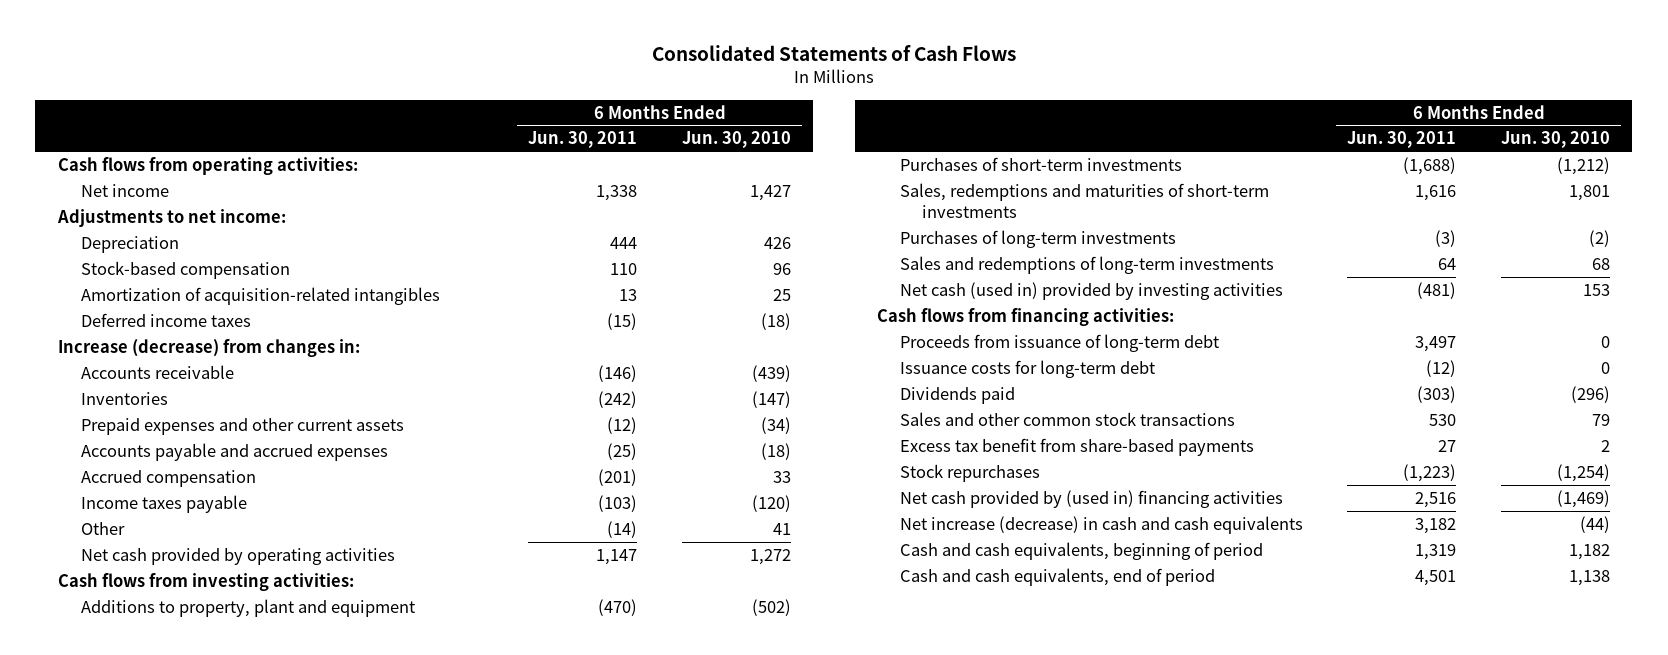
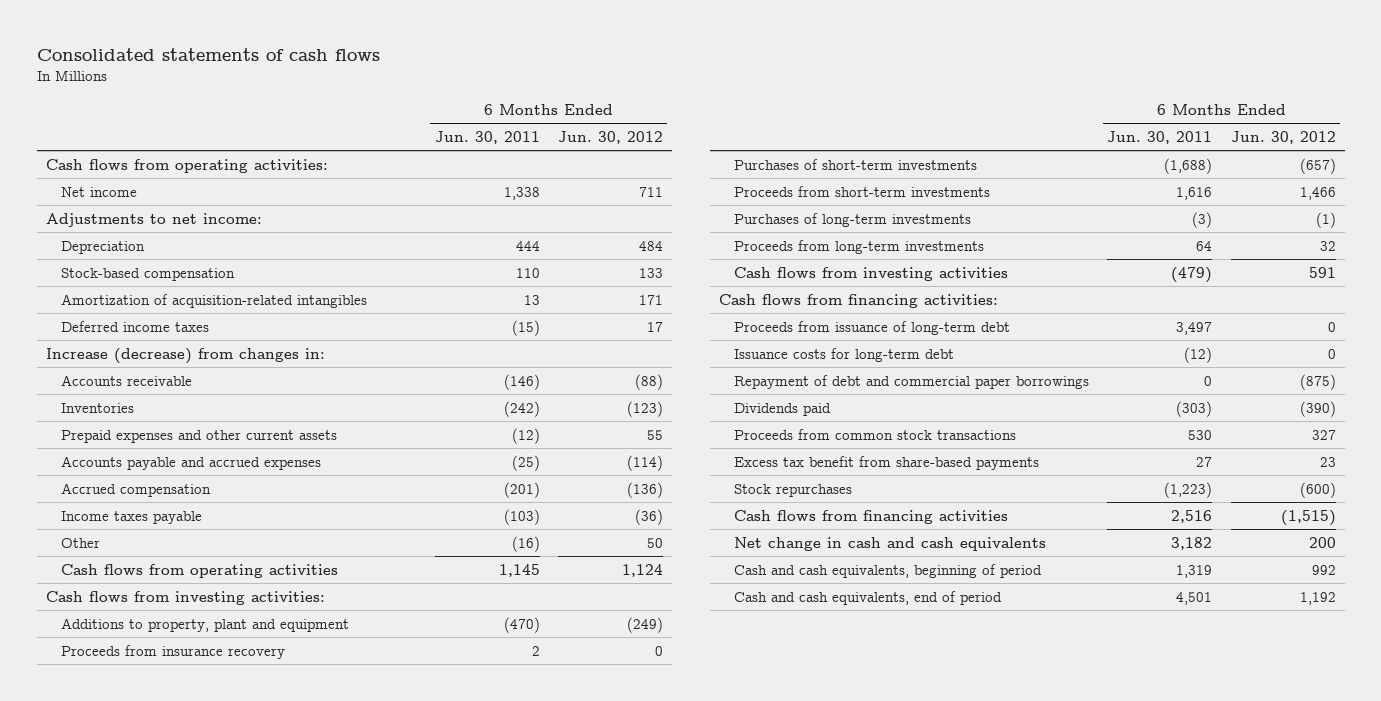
- Consolidated Statements of Cash Flows
+ Consolidated statements of cash flows
- | 6 Months Ended Jun. 30, 2011 | 6 Months Ended Jun. 30, 2010
+ | 6 Months Ended Jun. 30, 2011 | 6 Months Ended Jun. 30, 2012
- Other | (14) | 41
- Net cash provided by operating activities | 1,147 | 1,272
+ Other | (16) | 50
+ Cash flows from operating activities | 1,145 | 1,124
+ Proceeds from insurance recovery | 2 | 0
- Sales, redemptions and maturities of short-term investments | 1,616 | 1,801
+ Proceeds from short-term investments | 1,616 | 1,466
- Sales and redemptions of long-term investments | 64 | 68
- Net cash (used in) provided by investing activities | (481) | 153
+ Proceeds from long-term investments | 64 | 32
+ Cash flows from investing activities | (479) | 591
+ Repayment of debt and commercial paper borrowings | 0 | (875)
- Sales and other common stock transactions | 530 | 79
+ Proceeds from common stock transactions | 530 | 327
- Net cash provided by (used in) financing activities | 2,516 | (1,469)
- Net increase (decrease) in cash and cash equivalents | 3,182 | (44)
+ Cash flows from financing activities | 2,516 | (1,515)
+ Net change in cash and cash equivalents | 3,182 | 200

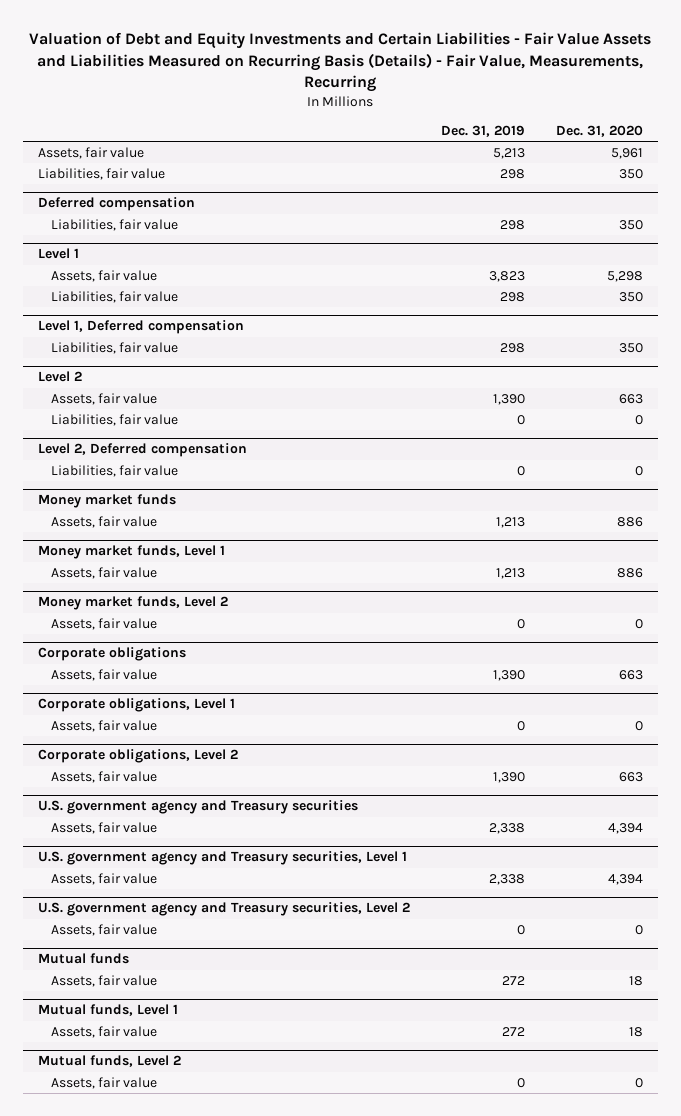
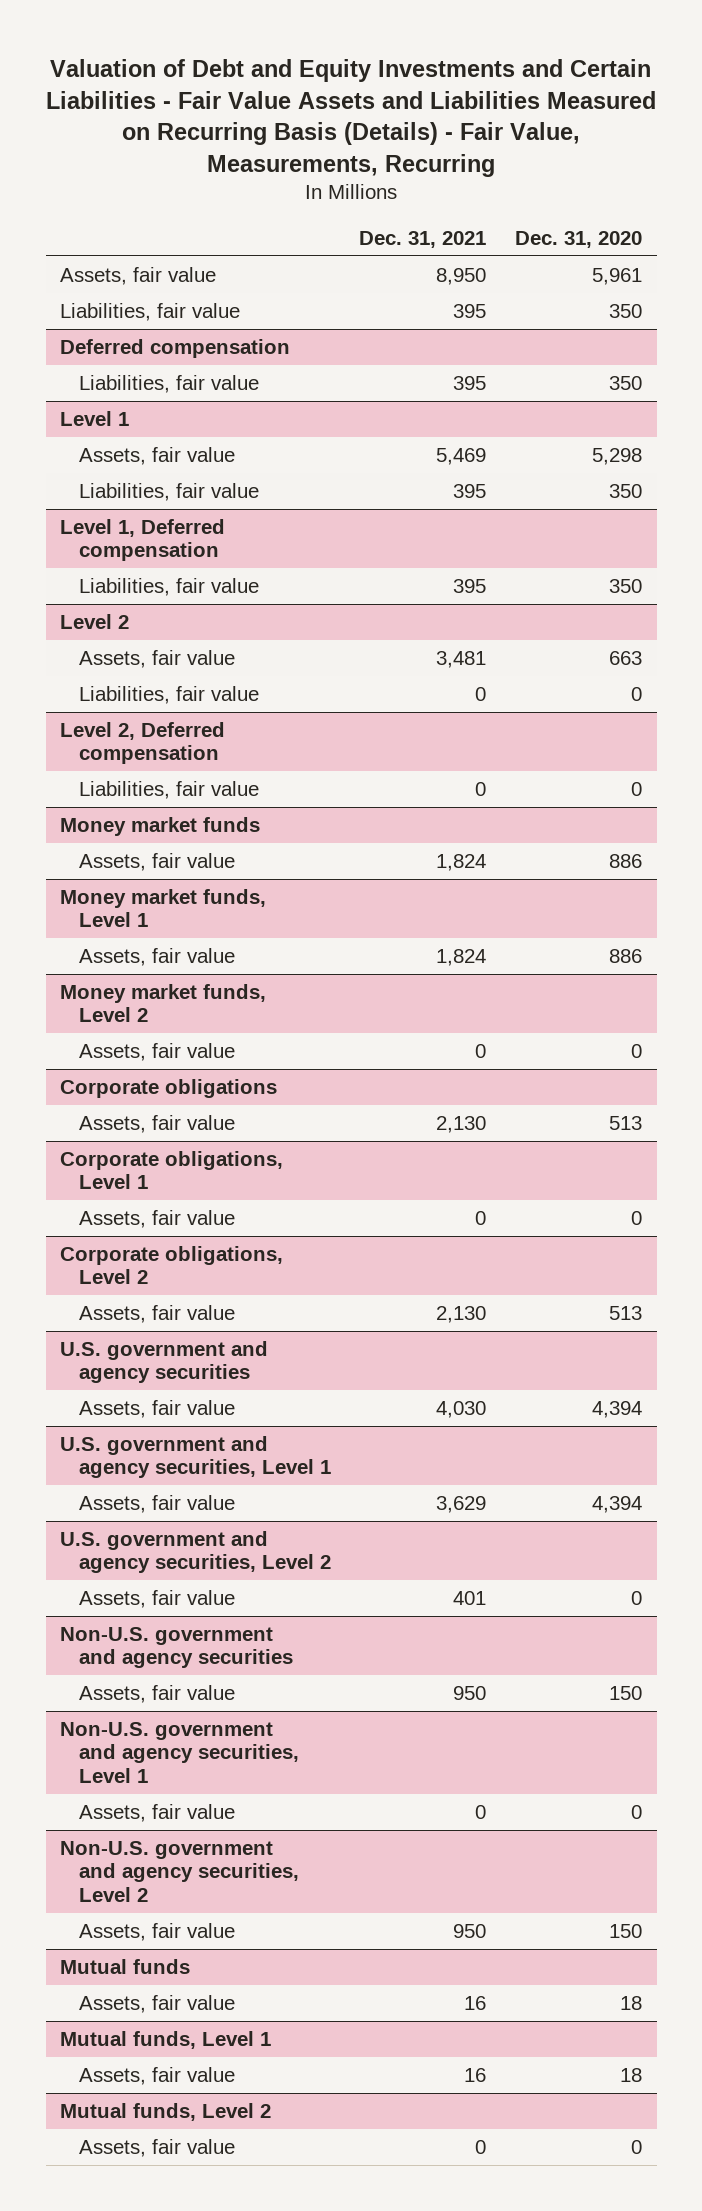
- | Dec. 31, 2019 | Dec. 31, 2020
+ | Dec. 31, 2021 | Dec. 31, 2020
@ Corporate obligations
- Assets, fair value | 1,390 | 663
+ Assets, fair value | 2,130 | 513
@ Corporate obligations, Level 2
- Assets, fair value | 1,390 | 663
- U.S. government agency and Treasury securities
@ Corporate obligations, Level 2
+ Assets, fair value | 2,130 | 513
+ U.S. government and agency securities
- U.S. government agency and Treasury securities, Level 1
+ U.S. government and agency securities, Level 1
- U.S. government agency and Treasury securities, Level 2
+ U.S. government and agency securities, Level 2
+ Non-U.S. government and agency securities
+ Assets, fair value | 950 | 150
+ Non-U.S. government and agency securities, Level 1
+ Assets, fair value | 0 | 0
+ Non-U.S. government and agency securities, Level 2
+ Assets, fair value | 950 | 150

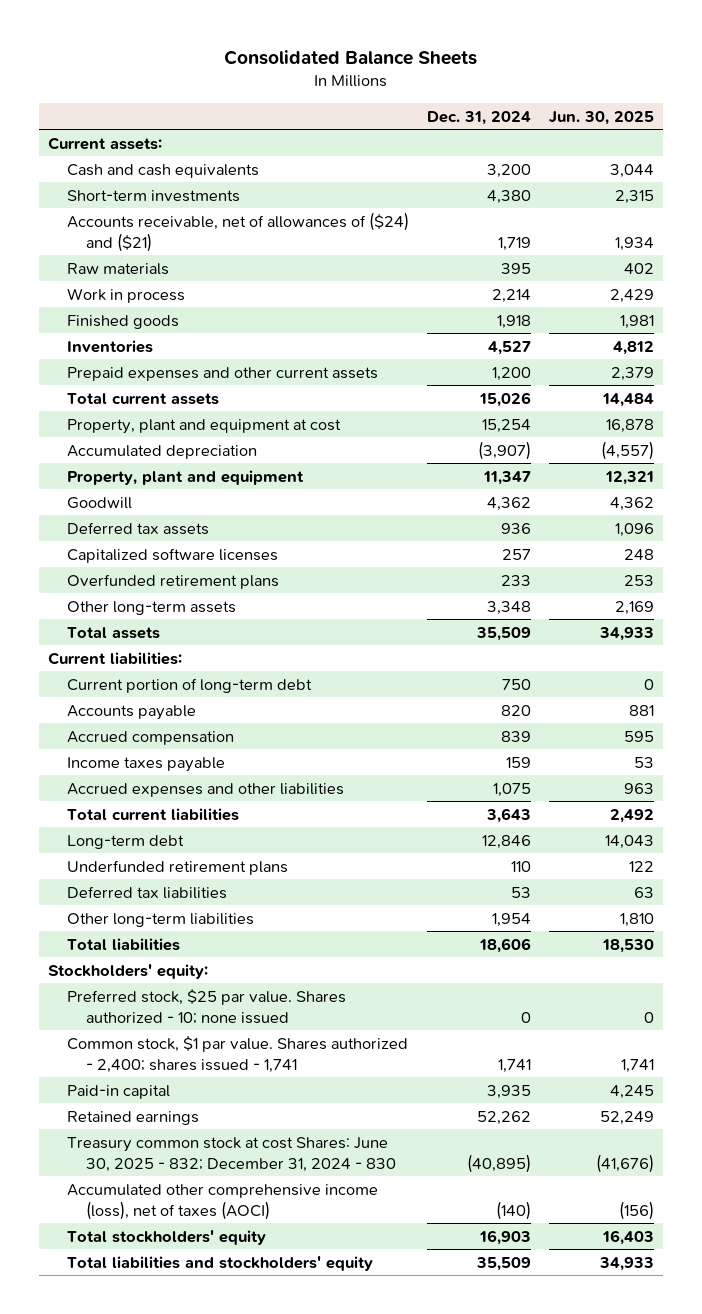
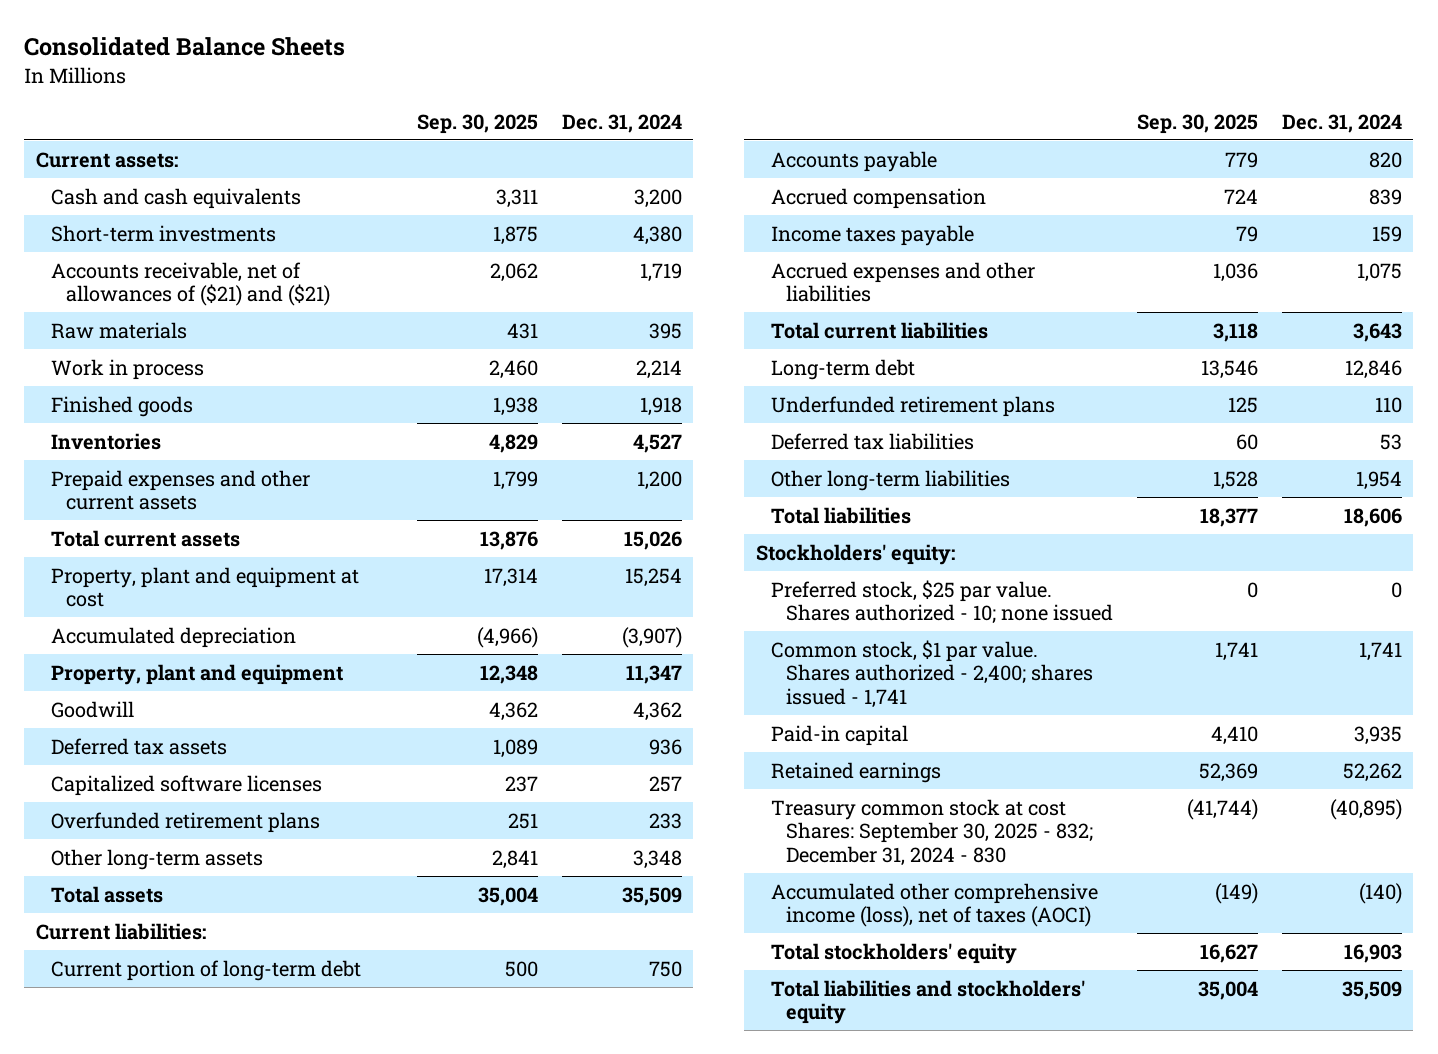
- | Dec. 31, 2024 | Jun. 30, 2025
+ | Sep. 30, 2025 | Dec. 31, 2024
- Accounts receivable, net of allowances of ($24) and ($21) | 1,719 | 1,934
+ Accounts receivable, net of allowances of ($21) and ($21) | 2,062 | 1,719
- Treasury common stock at cost Shares: June 30, 2025 - 832; December 31, 2024 - 830 | (40,895) | (41,676)
+ Treasury common stock at cost Shares: September 30, 2025 - 832; December 31, 2024 - 830 | (41,744) | (40,895)

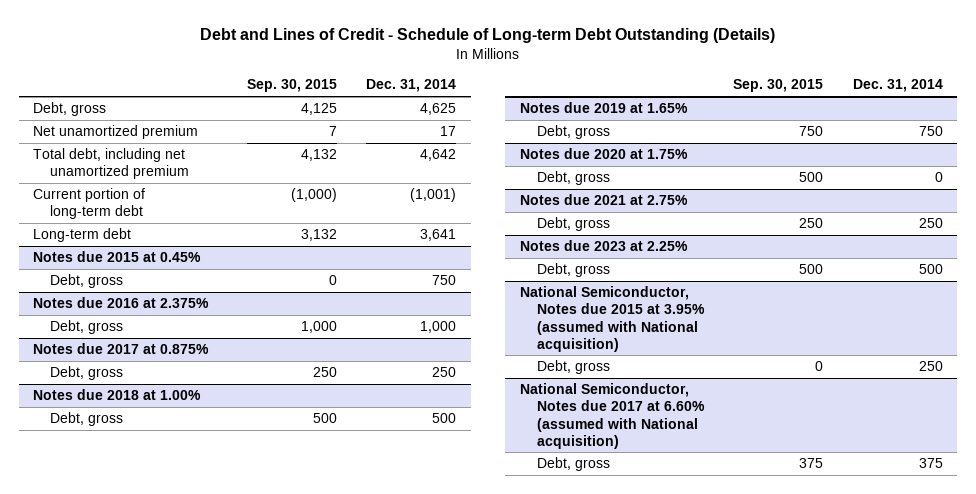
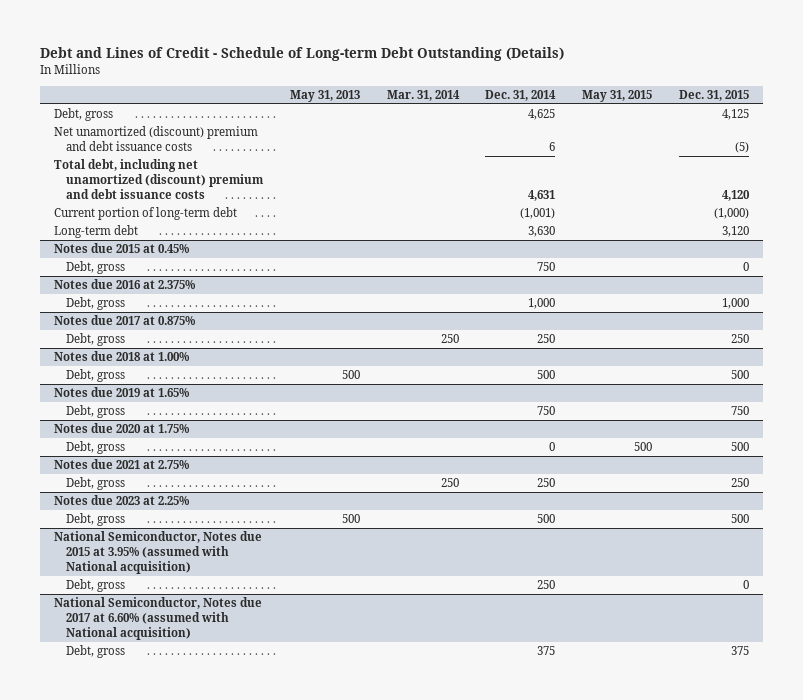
- | Sep. 30, 2015 | Dec. 31, 2014
+ | May 31, 2013 | Mar. 31, 2014 | Dec. 31, 2014 | May 31, 2015 | Dec. 31, 2015
- Net unamortized premium | 7 | 17
- Total debt, including net unamortized premium | 4,132 | 4,642
+ Net unamortized (discount) premium and debt issuance costs | | | 6 | | (5)
+ Total debt, including net unamortized (discount) premium and debt issuance costs | | | 4,631 | | 4,120
- Long-term debt | 3,132 | 3,641
+ Long-term debt | | | 3,630 | | 3,120

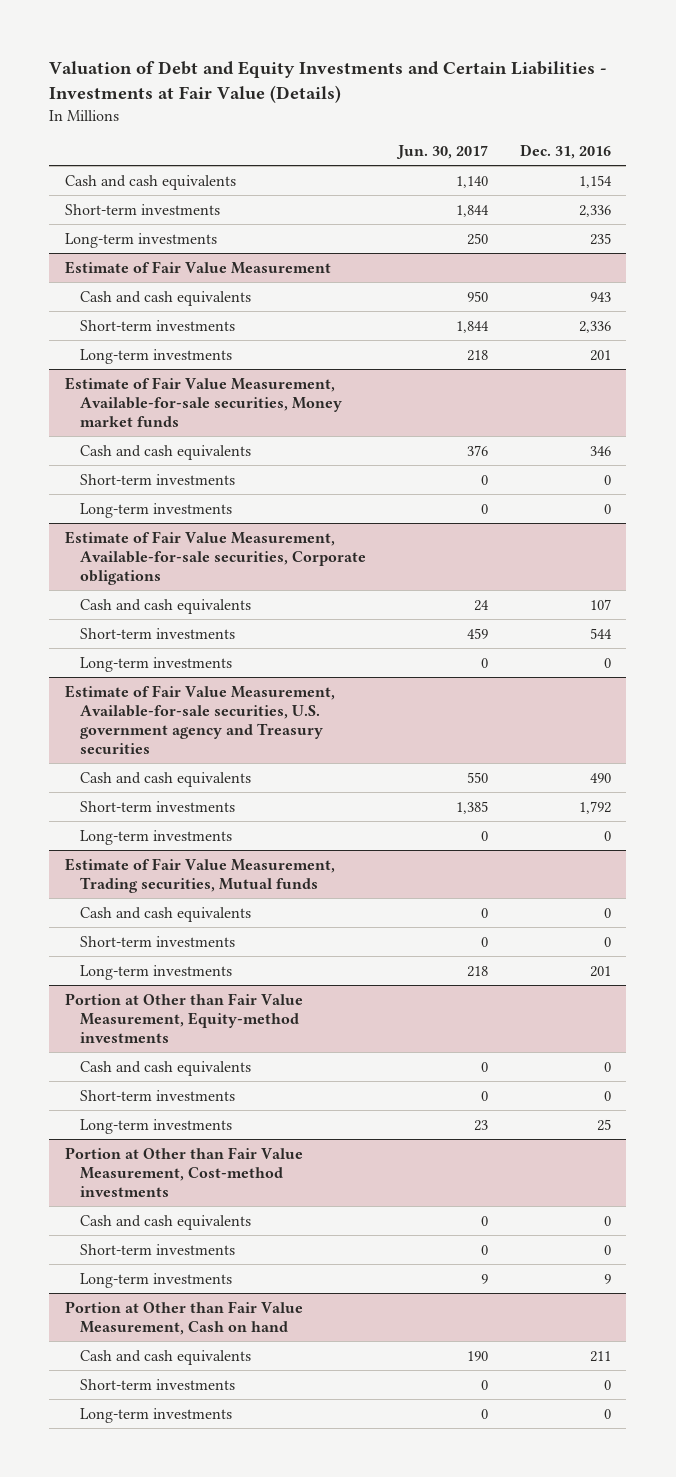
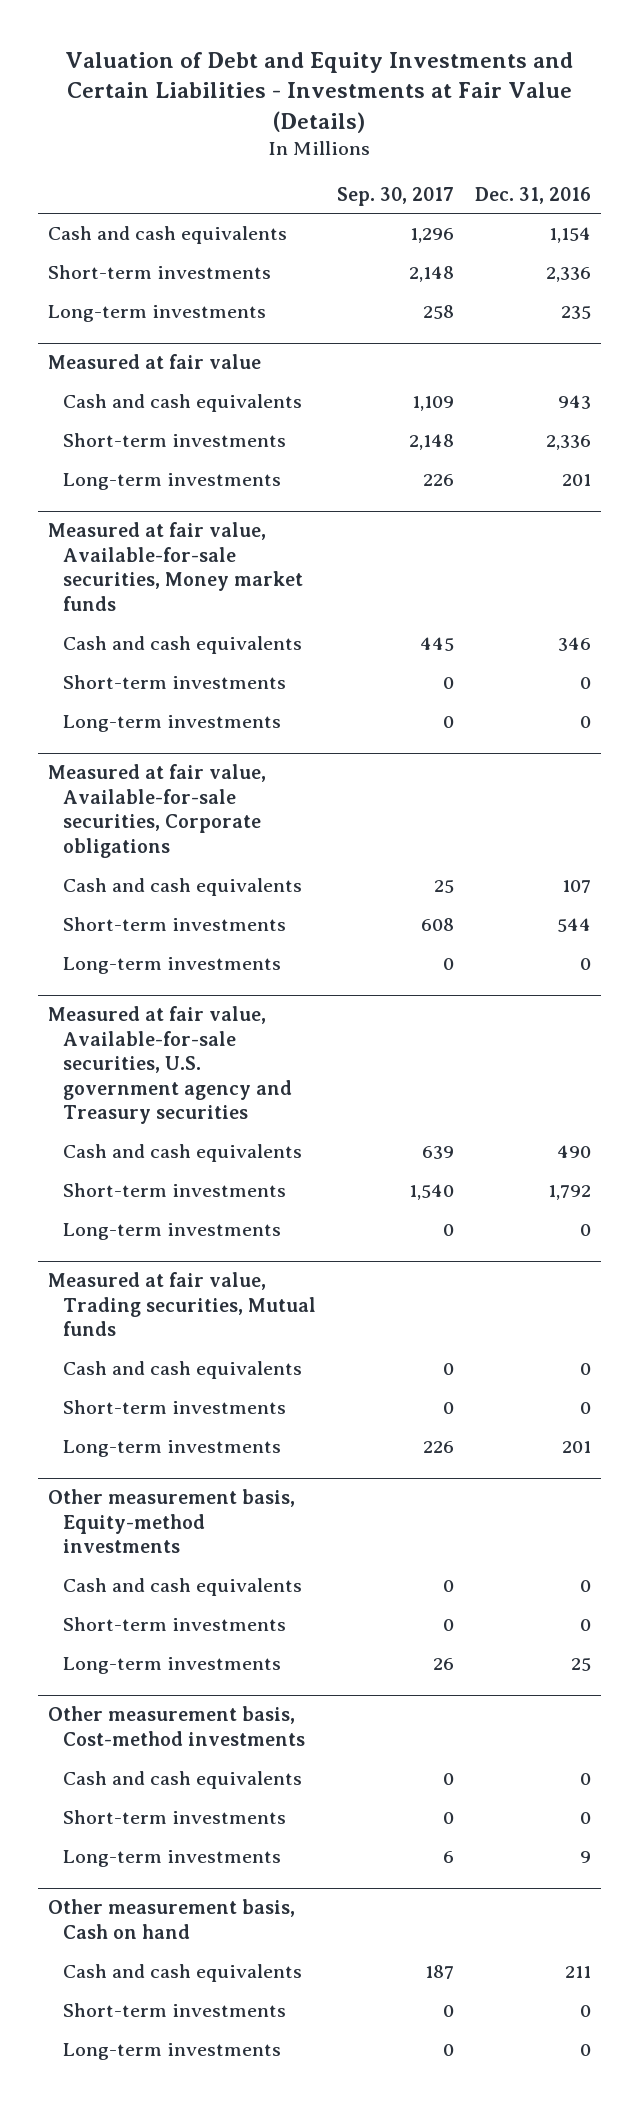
- | Jun. 30, 2017 | Dec. 31, 2016
+ | Sep. 30, 2017 | Dec. 31, 2016
- Estimate of Fair Value Measurement
+ Measured at fair value
- Estimate of Fair Value Measurement, Available-for-sale securities, Money market funds
+ Measured at fair value, Available-for-sale securities, Money market funds
- Estimate of Fair Value Measurement, Available-for-sale securities, Corporate obligations
+ Measured at fair value, Available-for-sale securities, Corporate obligations
- Estimate of Fair Value Measurement, Available-for-sale securities, U.S. government agency and Treasury securities
+ Measured at fair value, Available-for-sale securities, U.S. government agency and Treasury securities
- Estimate of Fair Value Measurement, Trading securities, Mutual funds
+ Measured at fair value, Trading securities, Mutual funds
- Portion at Other than Fair Value Measurement, Equity-method investments
+ Other measurement basis, Equity-method investments
- Portion at Other than Fair Value Measurement, Cost-method investments
+ Other measurement basis, Cost-method investments
- Portion at Other than Fair Value Measurement, Cash on hand
+ Other measurement basis, Cash on hand

